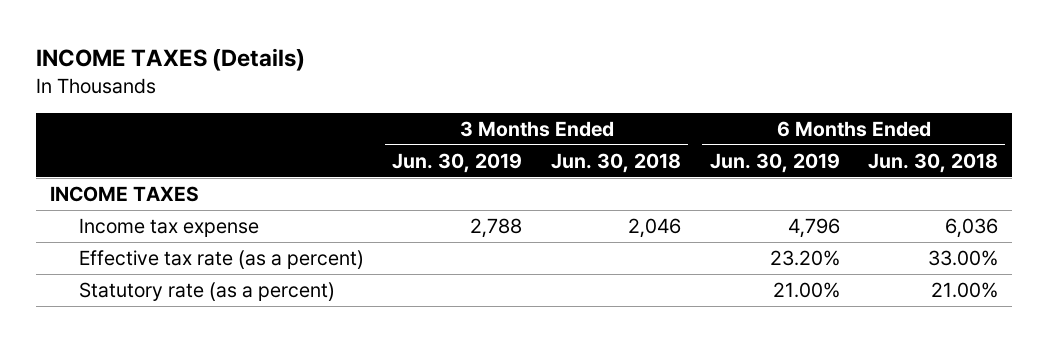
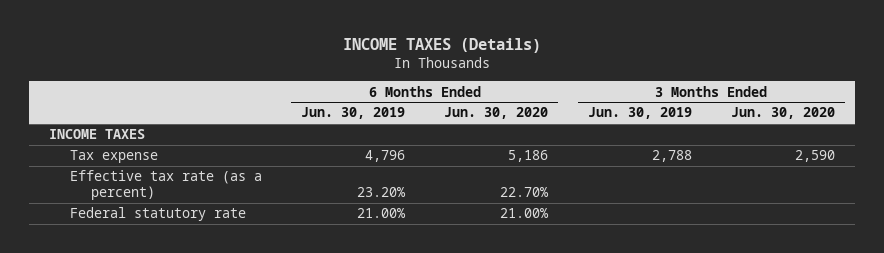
- | 3 Months Ended Jun. 30, 2019 | 3 Months Ended Jun. 30, 2018 | 6 Months Ended Jun. 30, 2019 | 6 Months Ended Jun. 30, 2018
+ | 6 Months Ended Jun. 30, 2019 | 6 Months Ended Jun. 30, 2020 | 3 Months Ended Jun. 30, 2019 | 3 Months Ended Jun. 30, 2020
- Income tax expense | 2,788 | 2,046 | 4,796 | 6,036
+ Tax expense | 4,796 | 5,186 | 2,788 | 2,590
- Statutory rate (as a percent) | | | 21.00% | 21.00%
+ Federal statutory rate | 21.00% | 21.00% | |

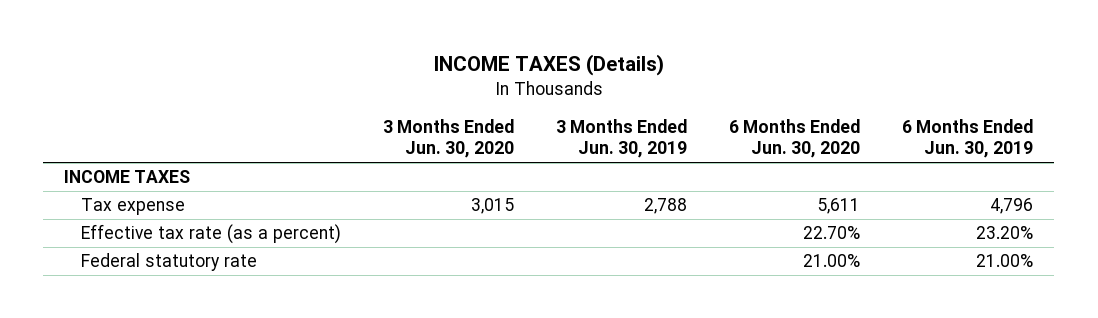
- | 6 Months Ended Jun. 30, 2019 | 6 Months Ended Jun. 30, 2020 | 3 Months Ended Jun. 30, 2019 | 3 Months Ended Jun. 30, 2020
+ | 3 Months Ended Jun. 30, 2020 | 3 Months Ended Jun. 30, 2019 | 6 Months Ended Jun. 30, 2020 | 6 Months Ended Jun. 30, 2019
- Tax expense | 4,796 | 5,186 | 2,788 | 2,590
+ Tax expense | 3,015 | 2,788 | 5,611 | 4,796

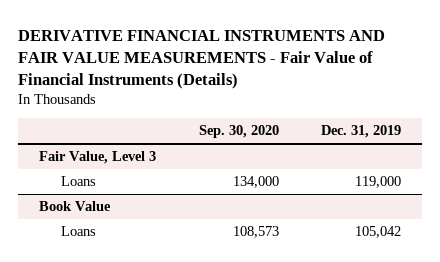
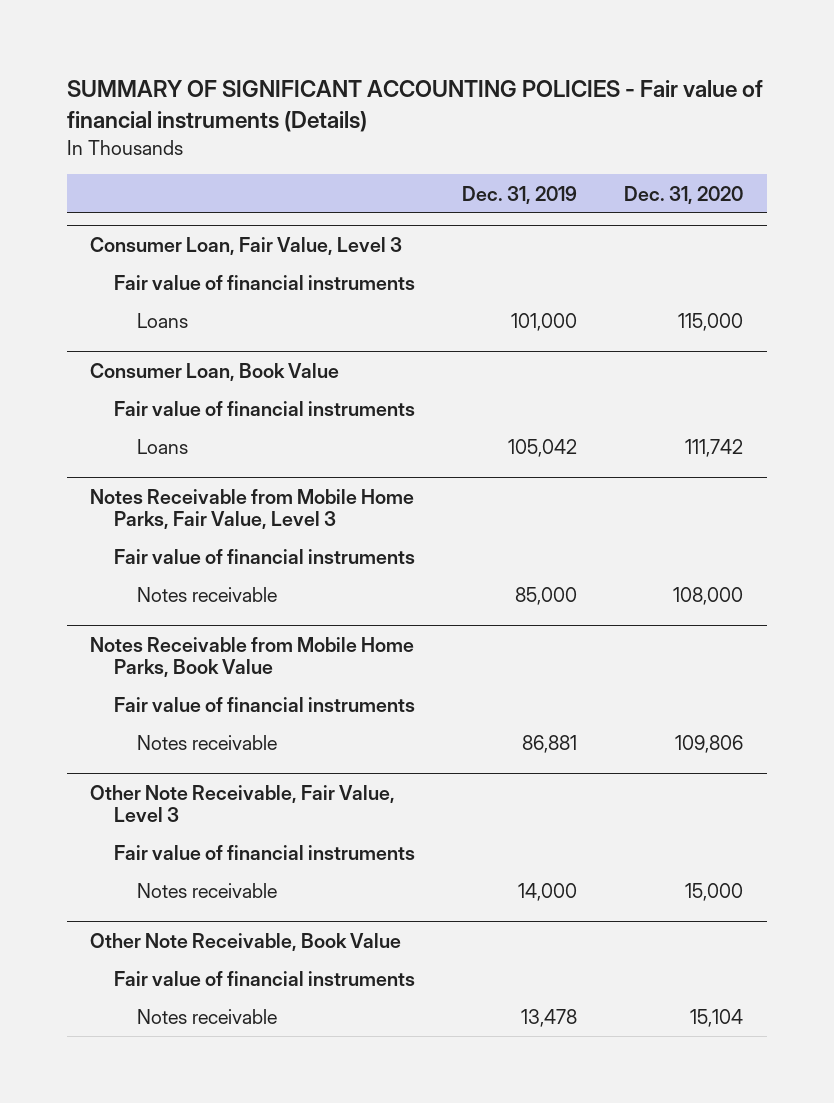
- DERIVATIVE FINANCIAL INSTRUMENTS AND FAIR VALUE MEASUREMENTS - Fair Value of Financial Instruments (Details)
+ SUMMARY OF SIGNIFICANT ACCOUNTING POLICIES - Fair value of financial instruments (Details)
- | Sep. 30, 2020 | Dec. 31, 2019
+ | Dec. 31, 2019 | Dec. 31, 2020
- Fair Value, Level 3
- Loans | 134,000 | 119,000
- Book Value
+ Consumer Loan, Fair Value, Level 3
+ Fair value of financial instruments
+ Loans | 101,000 | 115,000
+ Consumer Loan, Book Value
+ Fair value of financial instruments
+ Notes Receivable from Mobile Home Parks, Fair Value, Level 3
+ Fair value of financial instruments
+ Notes receivable | 85,000 | 108,000
+ Notes Receivable from Mobile Home Parks, Book Value
+ Fair value of financial instruments
+ Notes receivable | 86,881 | 109,806
+ Other Note Receivable, Fair Value, Level 3
+ Fair value of financial instruments
+ Notes receivable | 14,000 | 15,000
+ Other Note Receivable, Book Value
+ Fair value of financial instruments
+ Notes receivable | 13,478 | 15,104

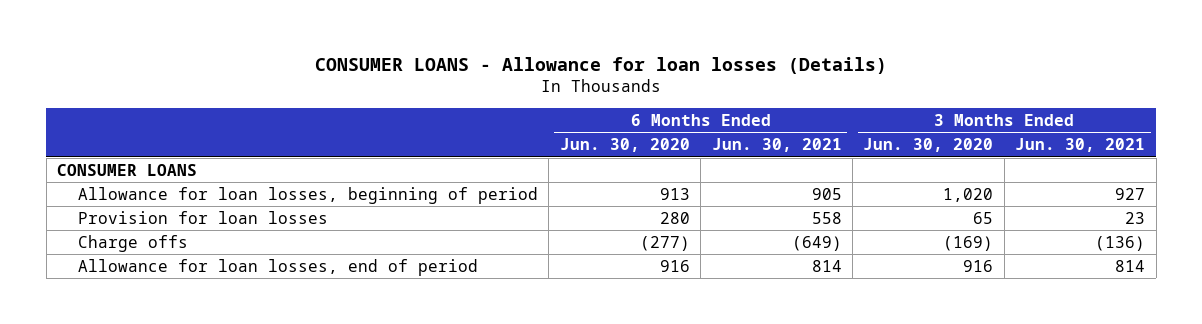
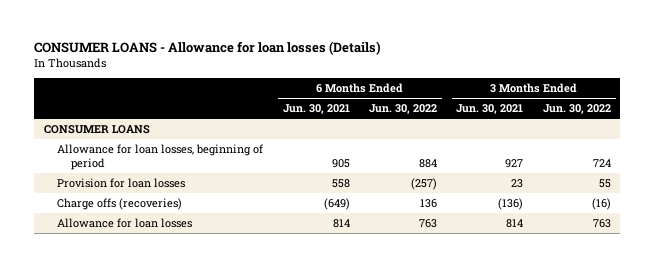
- | 6 Months Ended Jun. 30, 2020 | 6 Months Ended Jun. 30, 2021 | 3 Months Ended Jun. 30, 2020 | 3 Months Ended Jun. 30, 2021
+ | 6 Months Ended Jun. 30, 2021 | 6 Months Ended Jun. 30, 2022 | 3 Months Ended Jun. 30, 2021 | 3 Months Ended Jun. 30, 2022
- Charge offs | (277) | (649) | (169) | (136)
- Allowance for loan losses, end of period | 916 | 814 | 916 | 814
+ Charge offs (recoveries) | (649) | 136 | (136) | (16)
+ Allowance for loan losses | 814 | 763 | 814 | 763

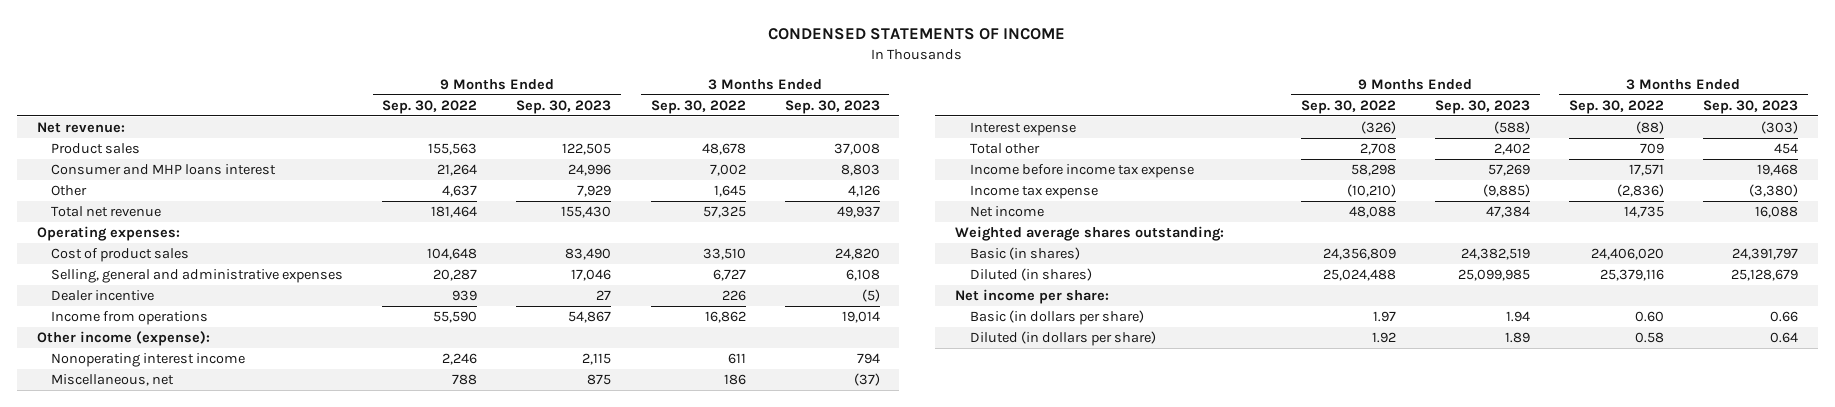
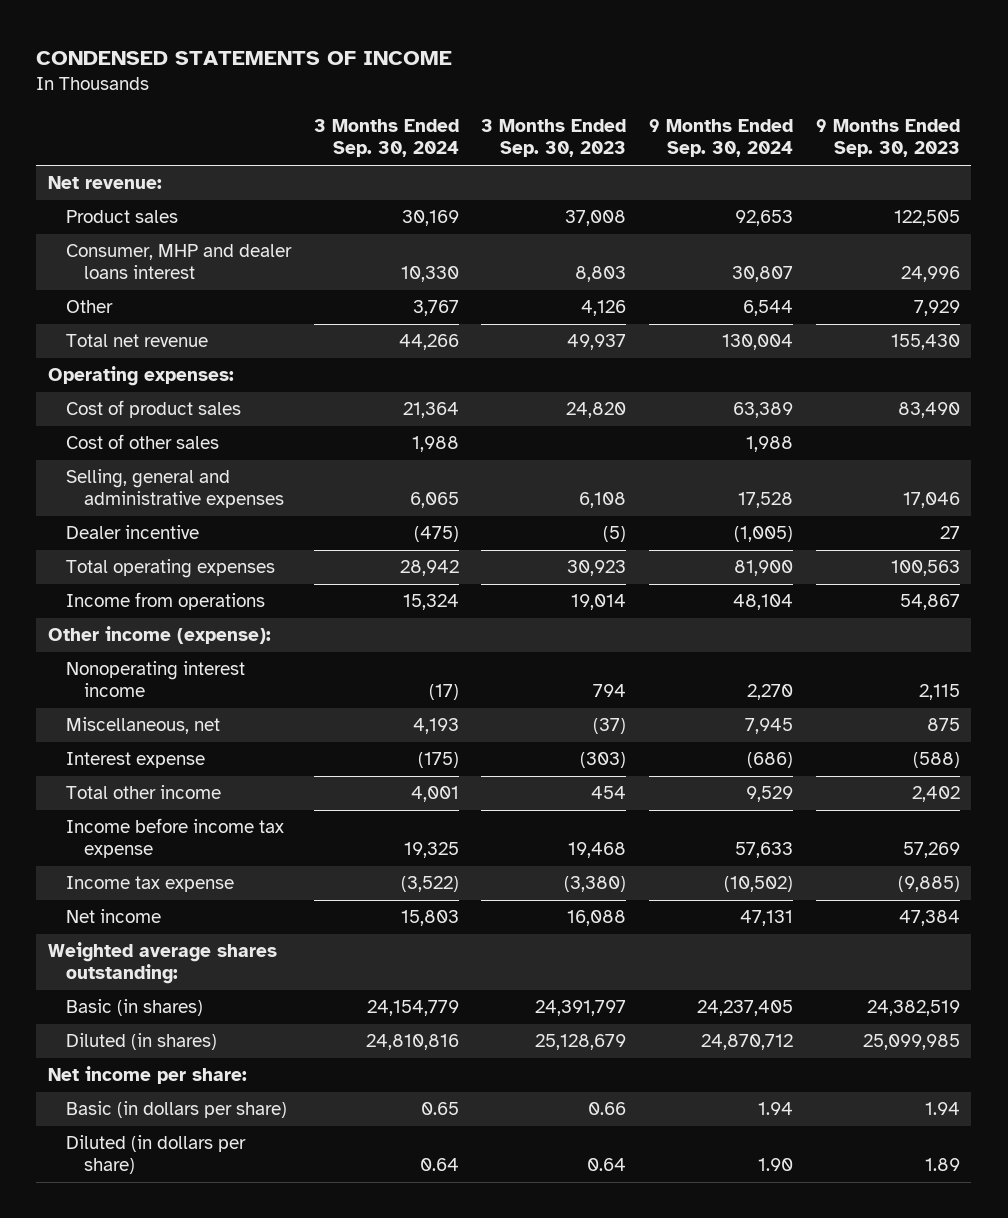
- | 9 Months Ended Sep. 30, 2022 | 9 Months Ended Sep. 30, 2023 | 3 Months Ended Sep. 30, 2022 | 3 Months Ended Sep. 30, 2023
+ | 3 Months Ended Sep. 30, 2024 | 3 Months Ended Sep. 30, 2023 | 9 Months Ended Sep. 30, 2024 | 9 Months Ended Sep. 30, 2023
- Consumer and MHP loans interest | 21,264 | 24,996 | 7,002 | 8,803
+ Consumer, MHP and dealer loans interest | 10,330 | 8,803 | 30,807 | 24,996
+ Cost of other sales | 1,988 | | 1,988 |
+ Total operating expenses | 28,942 | 30,923 | 81,900 | 100,563
- Total other | 2,708 | 2,402 | 709 | 454
+ Total other income | 4,001 | 454 | 9,529 | 2,402

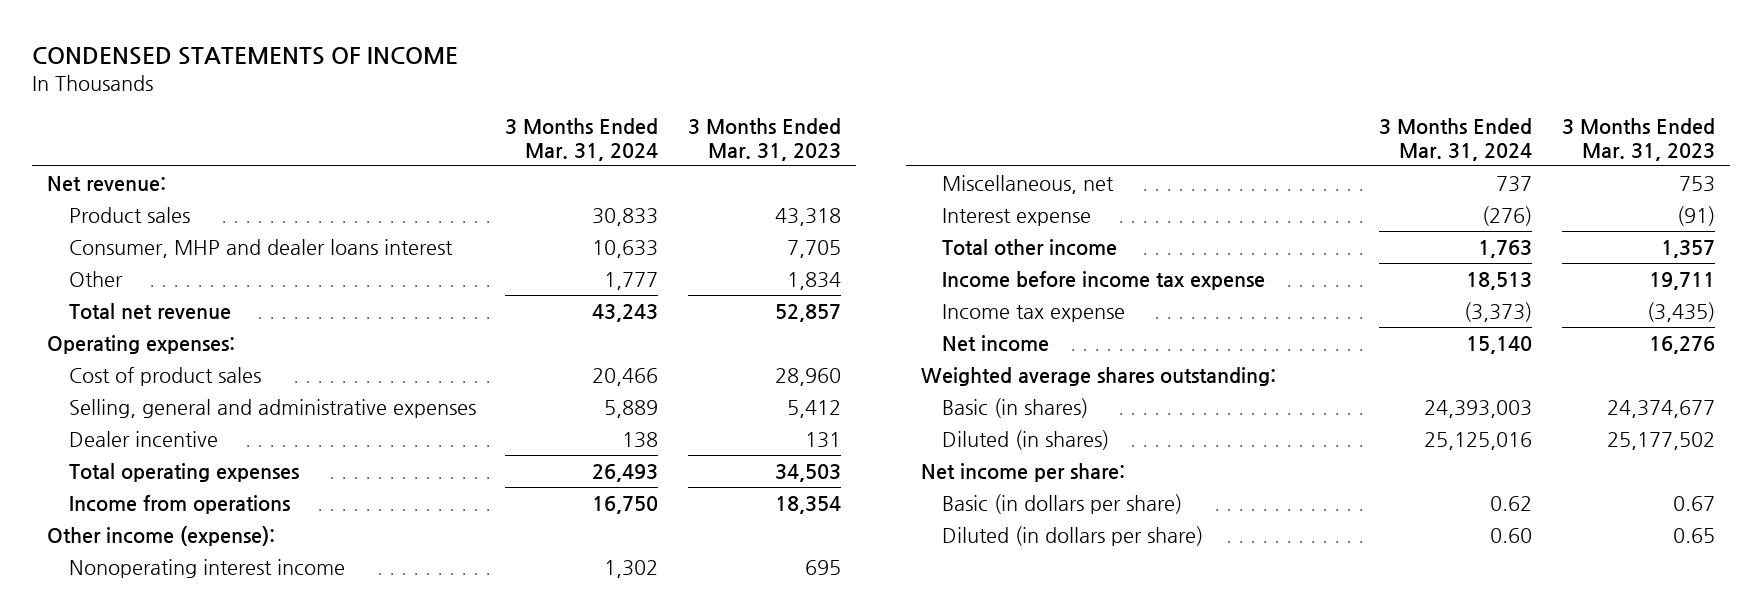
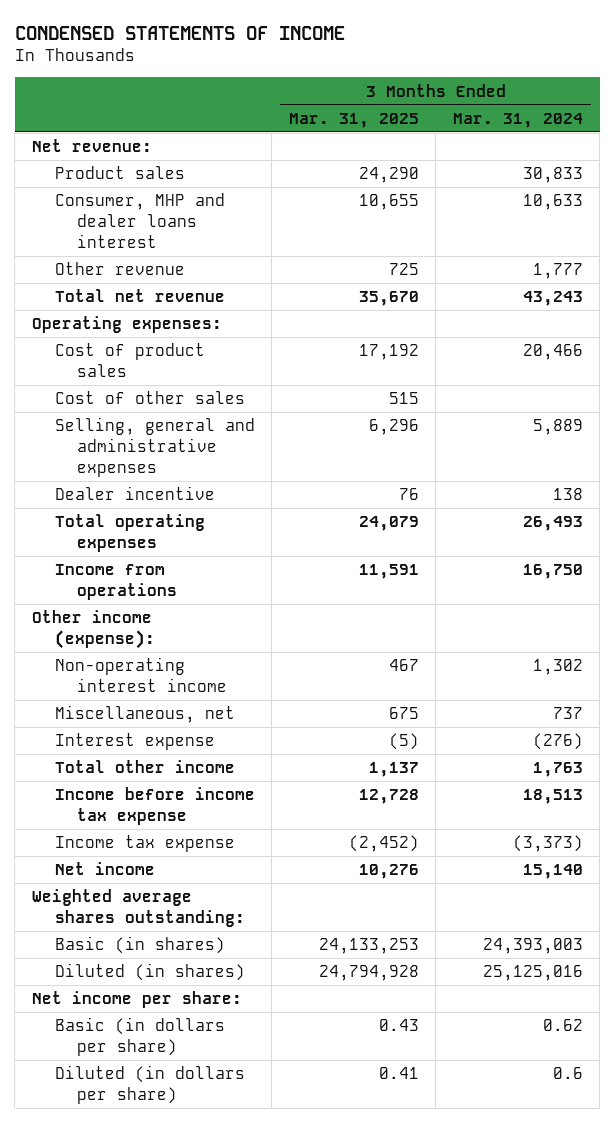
- | 3 Months Ended Mar. 31, 2024 | 3 Months Ended Mar. 31, 2023
+ | 3 Months Ended Mar. 31, 2025 | 3 Months Ended Mar. 31, 2024
- Other | 1,777 | 1,834
+ Other revenue | 725 | 1,777
+ Cost of other sales | 515 |
- Nonoperating interest income | 1,302 | 695
+ Non-operating interest income | 467 | 1,302
- Diluted (in dollars per share) | 0.60 | 0.65
+ Diluted (in dollars per share) | 0.41 | 0.6

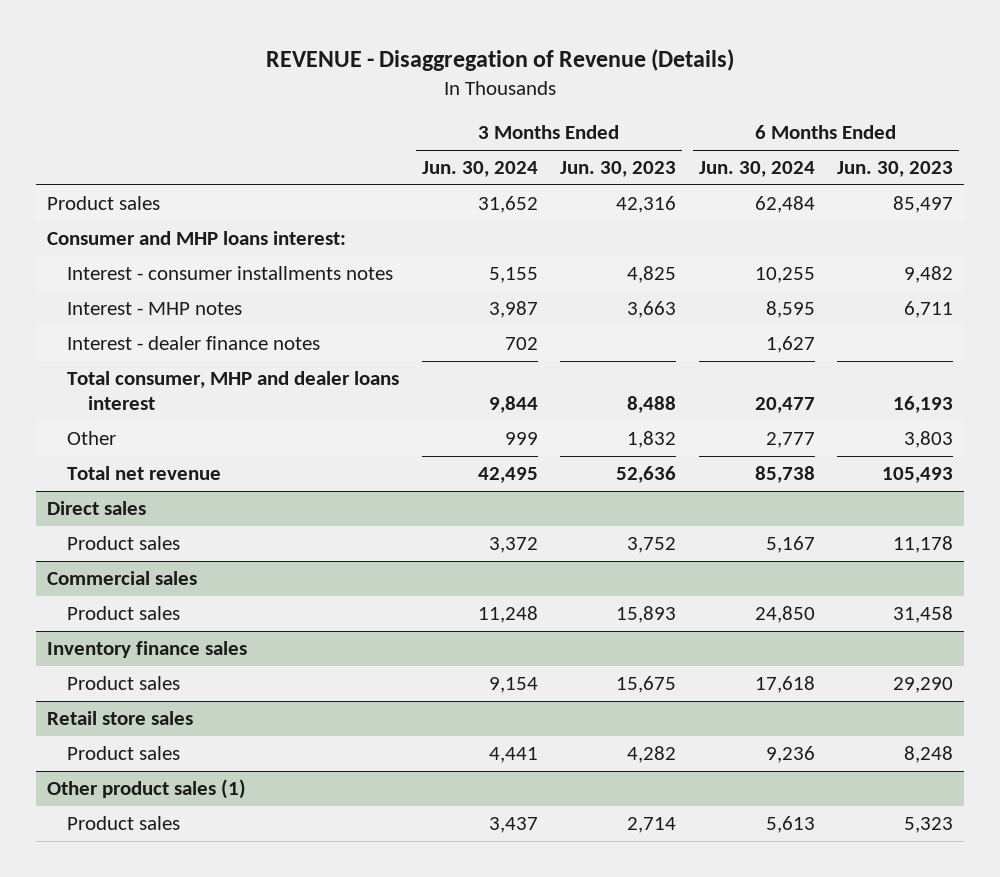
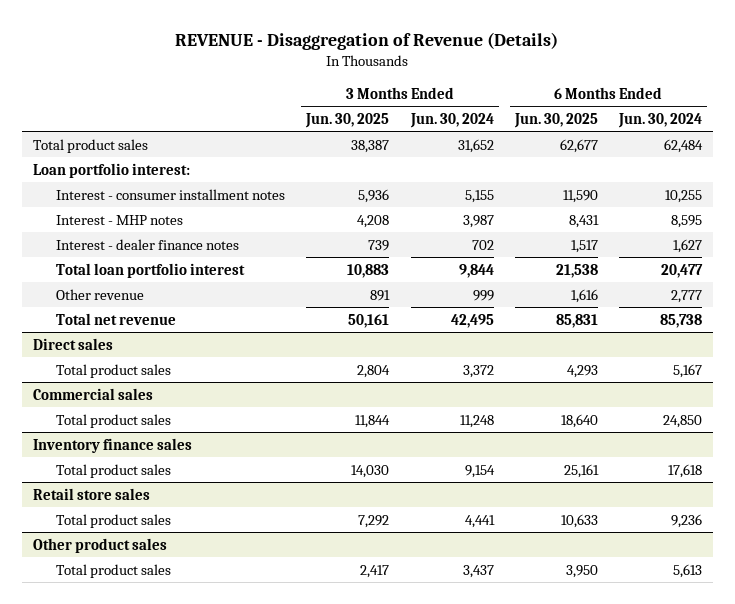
- | 3 Months Ended Jun. 30, 2024 | 3 Months Ended Jun. 30, 2023 | 6 Months Ended Jun. 30, 2024 | 6 Months Ended Jun. 30, 2023
+ | 3 Months Ended Jun. 30, 2025 | 3 Months Ended Jun. 30, 2024 | 6 Months Ended Jun. 30, 2025 | 6 Months Ended Jun. 30, 2024
- Product sales | 31,652 | 42,316 | 62,484 | 85,497
- Consumer and MHP loans interest:
- Interest - consumer installments notes | 5,155 | 4,825 | 10,255 | 9,482
+ Total product sales | 38,387 | 31,652 | 62,677 | 62,484
+ Loan portfolio interest:
+ Interest - consumer installment notes | 5,936 | 5,155 | 11,590 | 10,255
- Total consumer, MHP and dealer loans interest | 9,844 | 8,488 | 20,477 | 16,193
- Other | 999 | 1,832 | 2,777 | 3,803
+ Total loan portfolio interest | 10,883 | 9,844 | 21,538 | 20,477
+ Other revenue | 891 | 999 | 1,616 | 2,777
@ Direct sales
- Product sales | 3,372 | 3,752 | 5,167 | 11,178
+ Total product sales | 2,804 | 3,372 | 4,293 | 5,167
@ Commercial sales
- Product sales | 11,248 | 15,893 | 24,850 | 31,458
+ Total product sales | 11,844 | 11,248 | 18,640 | 24,850
@ Inventory finance sales
- Product sales | 9,154 | 15,675 | 17,618 | 29,290
+ Total product sales | 14,030 | 9,154 | 25,161 | 17,618
@ Retail store sales
- Product sales | 4,441 | 4,282 | 9,236 | 8,248
- Other product sales (1)
- Product sales | 3,437 | 2,714 | 5,613 | 5,323
@ Retail store sales
+ Total product sales | 7,292 | 4,441 | 10,633 | 9,236
+ Other product sales
+ Total product sales | 2,417 | 3,437 | 3,950 | 5,613

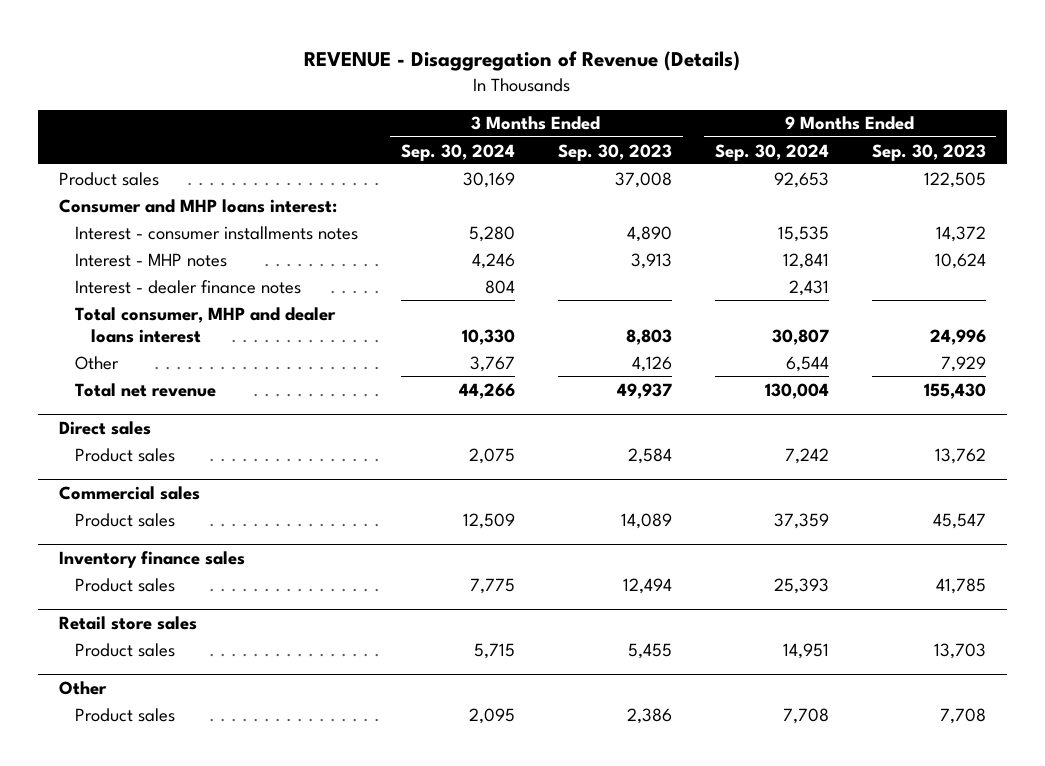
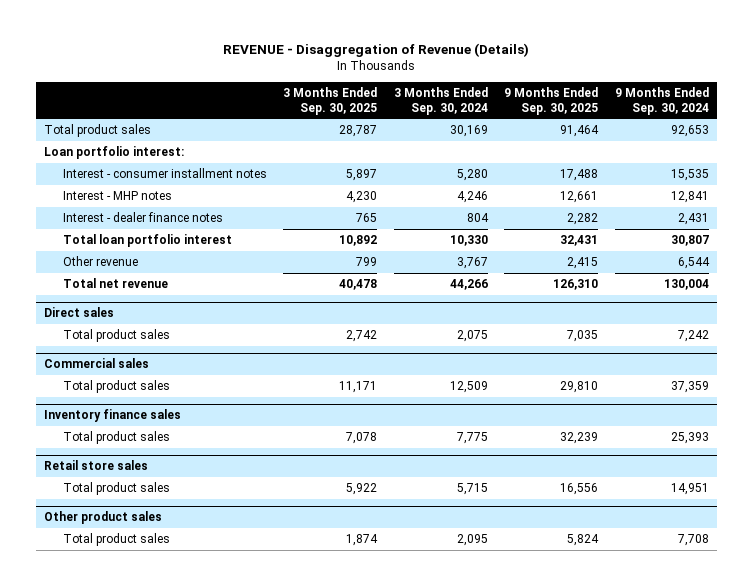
- | 3 Months Ended Sep. 30, 2024 | 3 Months Ended Sep. 30, 2023 | 9 Months Ended Sep. 30, 2024 | 9 Months Ended Sep. 30, 2023
+ | 3 Months Ended Sep. 30, 2025 | 3 Months Ended Sep. 30, 2024 | 9 Months Ended Sep. 30, 2025 | 9 Months Ended Sep. 30, 2024
- Product sales | 30,169 | 37,008 | 92,653 | 122,505
- Consumer and MHP loans interest:
- Interest - consumer installments notes | 5,280 | 4,890 | 15,535 | 14,372
+ Total product sales | 28,787 | 30,169 | 91,464 | 92,653
+ Loan portfolio interest:
+ Interest - consumer installment notes | 5,897 | 5,280 | 17,488 | 15,535
- Total consumer, MHP and dealer loans interest | 10,330 | 8,803 | 30,807 | 24,996
- Other | 3,767 | 4,126 | 6,544 | 7,929
+ Total loan portfolio interest | 10,892 | 10,330 | 32,431 | 30,807
+ Other revenue | 799 | 3,767 | 2,415 | 6,544
@ Direct sales
- Product sales | 2,075 | 2,584 | 7,242 | 13,762
+ Total product sales | 2,742 | 2,075 | 7,035 | 7,242
@ Commercial sales
- Product sales | 12,509 | 14,089 | 37,359 | 45,547
+ Total product sales | 11,171 | 12,509 | 29,810 | 37,359
@ Inventory finance sales
- Product sales | 7,775 | 12,494 | 25,393 | 41,785
+ Total product sales | 7,078 | 7,775 | 32,239 | 25,393
@ Retail store sales
- Product sales | 5,715 | 5,455 | 14,951 | 13,703
- Other
- Product sales | 2,095 | 2,386 | 7,708 | 7,708
@ Retail store sales
+ Total product sales | 5,922 | 5,715 | 16,556 | 14,951
+ Other product sales
+ Total product sales | 1,874 | 2,095 | 5,824 | 7,708

